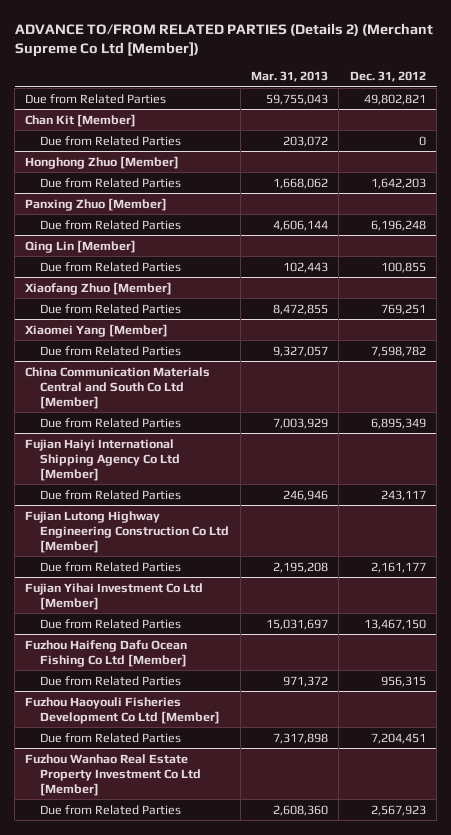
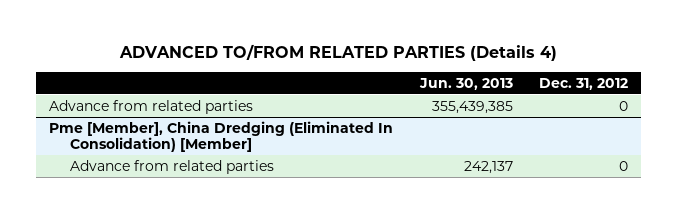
- ADVANCE TO/FROM RELATED PARTIES (Details 2) (Merchant Supreme Co Ltd [Member])
+ ADVANCED TO/FROM RELATED PARTIES (Details 4)
- | Mar. 31, 2013 | Dec. 31, 2012
+ | Jun. 30, 2013 | Dec. 31, 2012
- Due from Related Parties | 59,755,043 | 49,802,821
- Chan Kit [Member]
- Due from Related Parties | 203,072 | 0
- Honghong Zhuo [Member]
- Due from Related Parties | 1,668,062 | 1,642,203
- Panxing Zhuo [Member]
- Due from Related Parties | 4,606,144 | 6,196,248
- Qing Lin [Member]
- Due from Related Parties | 102,443 | 100,855
- Xiaofang Zhuo [Member]
- Due from Related Parties | 8,472,855 | 769,251
- Xiaomei Yang [Member]
- Due from Related Parties | 9,327,057 | 7,598,782
- China Communication Materials Central and South Co Ltd [Member]
- Due from Related Parties | 7,003,929 | 6,895,349
- Fujian Haiyi International Shipping Agency Co Ltd [Member]
- Due from Related Parties | 246,946 | 243,117
- Fujian Lutong Highway Engineering Construction Co Ltd [Member]
- Due from Related Parties | 2,195,208 | 2,161,177
- Fujian Yihai Investment Co Ltd [Member]
- Due from Related Parties | 15,031,697 | 13,467,150
- Fuzhou Haifeng Dafu Ocean Fishing Co Ltd [Member]
- Due from Related Parties | 971,372 | 956,315
- Fuzhou Haoyouli Fisheries Development Co Ltd [Member]
- Due from Related Parties | 7,317,898 | 7,204,451
- Fuzhou Wanhao Real Estate Property Investment Co Ltd [Member]
- Due from Related Parties | 2,608,360 | 2,567,923
+ Advance from related parties | 355,439,385 | 0
+ Pme [Member], China Dredging (Eliminated In Consolidation) [Member]
+ Advance from related parties | 242,137 | 0

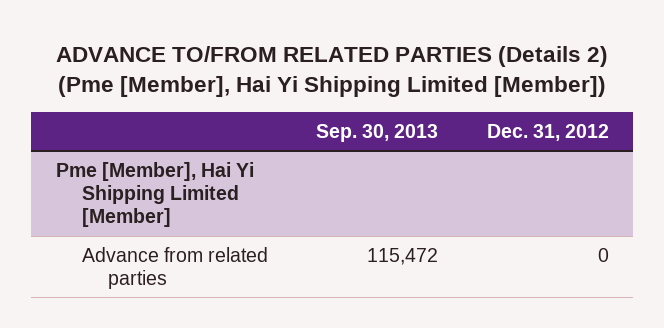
- ADVANCED TO/FROM RELATED PARTIES (Details 4)
+ ADVANCE TO/FROM RELATED PARTIES (Details 2) (Pme [Member], Hai Yi Shipping Limited [Member])
- | Jun. 30, 2013 | Dec. 31, 2012
+ | Sep. 30, 2013 | Dec. 31, 2012
- Advance from related parties | 355,439,385 | 0
- Pme [Member], China Dredging (Eliminated In Consolidation) [Member]
+ Pme [Member], Hai Yi Shipping Limited [Member]

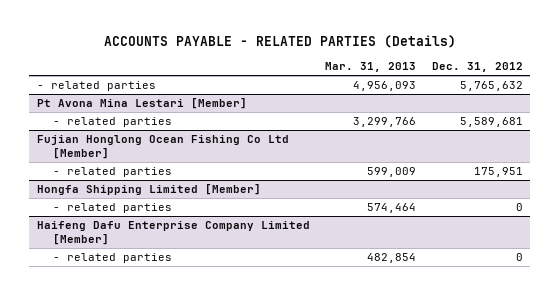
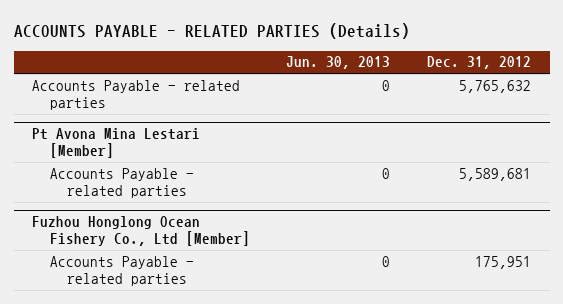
- | Mar. 31, 2013 | Dec. 31, 2012
+ | Jun. 30, 2013 | Dec. 31, 2012
- - related parties | 4,956,093 | 5,765,632
+ Accounts Payable - related parties | 0 | 5,765,632
@ Pt Avona Mina Lestari [Member]
- - related parties | 3,299,766 | 5,589,681
- Fujian Honglong Ocean Fishing Co Ltd [Member]
- - related parties | 599,009 | 175,951
- Hongfa Shipping Limited [Member]
- - related parties | 574,464 | 0
- Haifeng Dafu Enterprise Company Limited [Member]
- - related parties | 482,854 | 0
@ Pt Avona Mina Lestari [Member]
+ Accounts Payable - related parties | 0 | 5,589,681
+ Fuzhou Honglong Ocean Fishery Co., Ltd [Member]
+ Accounts Payable - related parties | 0 | 175,951

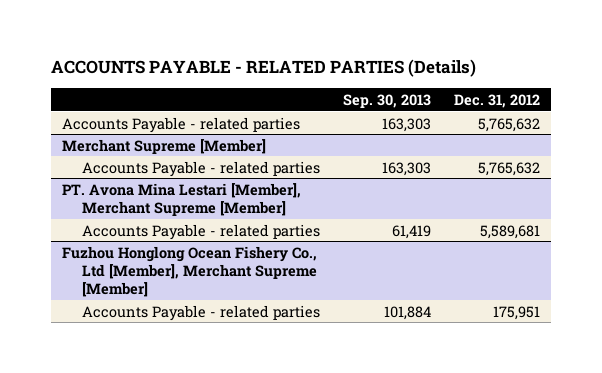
- | Jun. 30, 2013 | Dec. 31, 2012
+ | Sep. 30, 2013 | Dec. 31, 2012
- Pt Avona Mina Lestari [Member]
+ Merchant Supreme [Member]
+ Accounts Payable - related parties | 163,303 | 5,765,632
+ PT. Avona Mina Lestari [Member], Merchant Supreme [Member]
- Fuzhou Honglong Ocean Fishery Co., Ltd [Member]
+ Fuzhou Honglong Ocean Fishery Co., Ltd [Member], Merchant Supreme [Member]

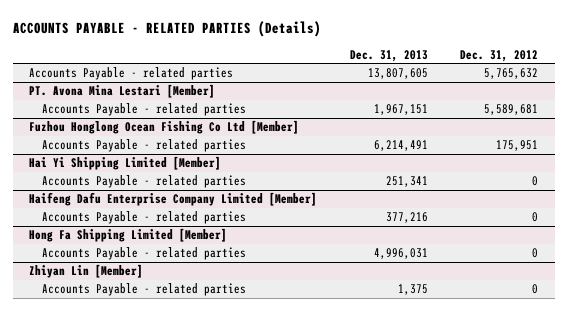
- | Sep. 30, 2013 | Dec. 31, 2012
+ | Dec. 31, 2013 | Dec. 31, 2012
- Merchant Supreme [Member]
- Accounts Payable - related parties | 163,303 | 5,765,632
- PT. Avona Mina Lestari [Member], Merchant Supreme [Member]
+ PT. Avona Mina Lestari [Member]
- Fuzhou Honglong Ocean Fishery Co., Ltd [Member], Merchant Supreme [Member]
+ Fuzhou Honglong Ocean Fishing Co Ltd [Member]
+ Hai Yi Shipping Limited [Member]
+ Accounts Payable - related parties | 251,341 | 0
+ Haifeng Dafu Enterprise Company Limited [Member]
+ Accounts Payable - related parties | 377,216 | 0
+ Hong Fa Shipping Limited [Member]
+ Accounts Payable - related parties | 4,996,031 | 0
+ Zhiyan Lin [Member]
+ Accounts Payable - related parties | 1,375 | 0

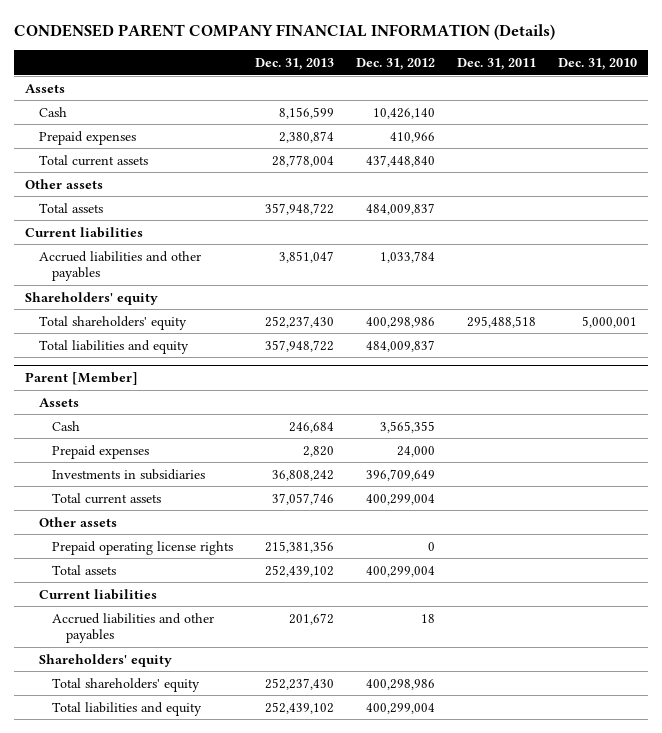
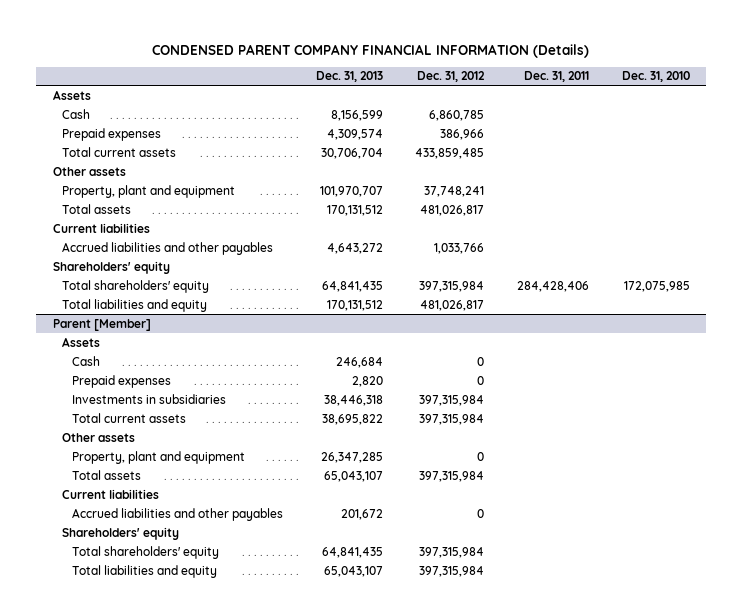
- Cash | 8,156,599 | 10,426,140 | |
- Prepaid expenses | 2,380,874 | 410,966 | |
- Total current assets | 28,778,004 | 437,448,840 | |
+ Cash | 8,156,599 | 6,860,785 | |
+ Prepaid expenses | 4,309,574 | 386,966 | |
+ Total current assets | 30,706,704 | 433,859,485 | |
- Total assets | 357,948,722 | 484,009,837 | |
+ Property, plant and equipment | 101,970,707 | 37,748,241 | |
+ Total assets | 170,131,512 | 481,026,817 | |
- Accrued liabilities and other payables | 3,851,047 | 1,033,784 | |
+ Accrued liabilities and other payables | 4,643,272 | 1,033,766 | |
- Total shareholders' equity | 252,237,430 | 400,298,986 | 295,488,518 | 5,000,001
- Total liabilities and equity | 357,948,722 | 484,009,837 | |
+ Total shareholders' equity | 64,841,435 | 397,315,984 | 284,428,406 | 172,075,985
+ Total liabilities and equity | 170,131,512 | 481,026,817 | |
@ Parent [Member]
- Cash | 246,684 | 3,565,355 | |
- Prepaid expenses | 2,820 | 24,000 | |
- Investments in subsidiaries | 36,808,242 | 396,709,649 | |
- Total current assets | 37,057,746 | 400,299,004 | |
+ Cash | 246,684 | 0 | |
+ Prepaid expenses | 2,820 | 0 | |
+ Investments in subsidiaries | 38,446,318 | 397,315,984 | |
+ Total current assets | 38,695,822 | 397,315,984 | |
- Prepaid operating license rights | 215,381,356 | 0 | |
- Total assets | 252,439,102 | 400,299,004 | |
+ Property, plant and equipment | 26,347,285 | 0 | |
+ Total assets | 65,043,107 | 397,315,984 | |
- Accrued liabilities and other payables | 201,672 | 18 | |
+ Accrued liabilities and other payables | 201,672 | 0 | |
- Total shareholders' equity | 252,237,430 | 400,298,986 | |
- Total liabilities and equity | 252,439,102 | 400,299,004 | |
+ Total shareholders' equity | 64,841,435 | 397,315,984 | |
+ Total liabilities and equity | 65,043,107 | 397,315,984 | |

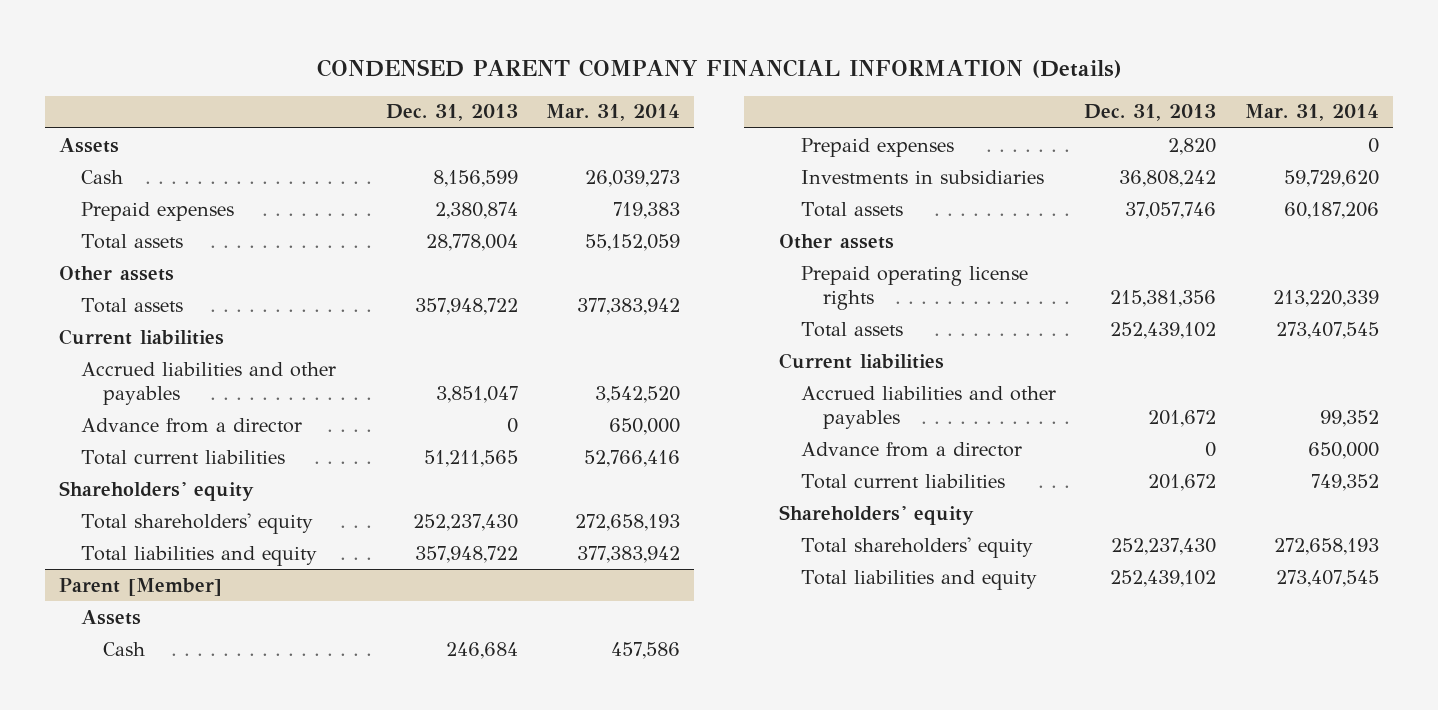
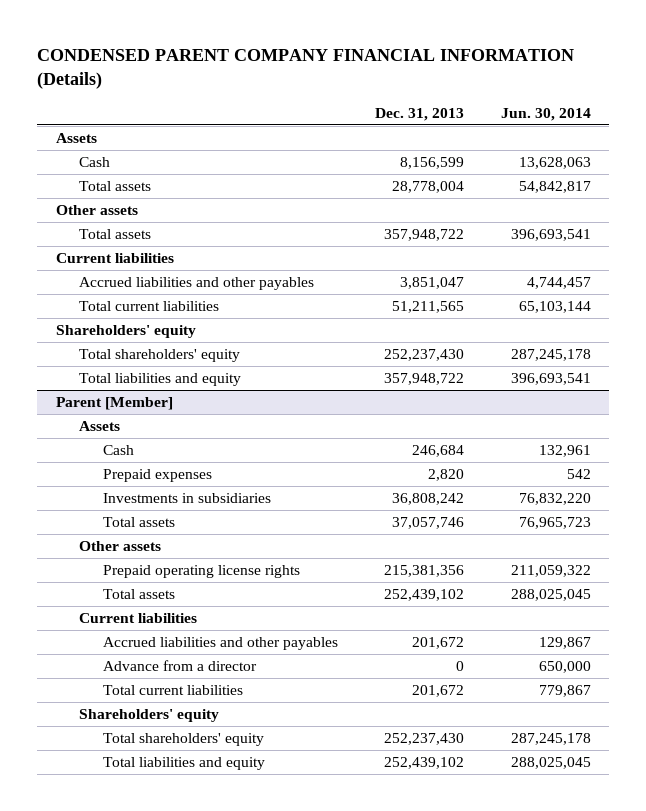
- | Dec. 31, 2013 | Mar. 31, 2014
+ | Dec. 31, 2013 | Jun. 30, 2014
- Prepaid expenses | 2,380,874 | 719,383
- Advance from a director | 0 | 650,000

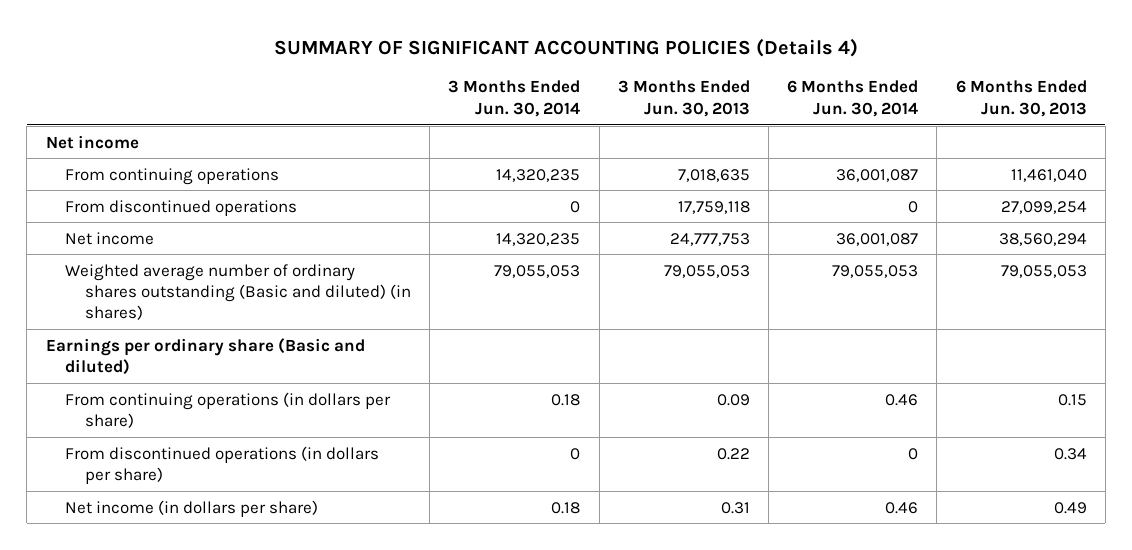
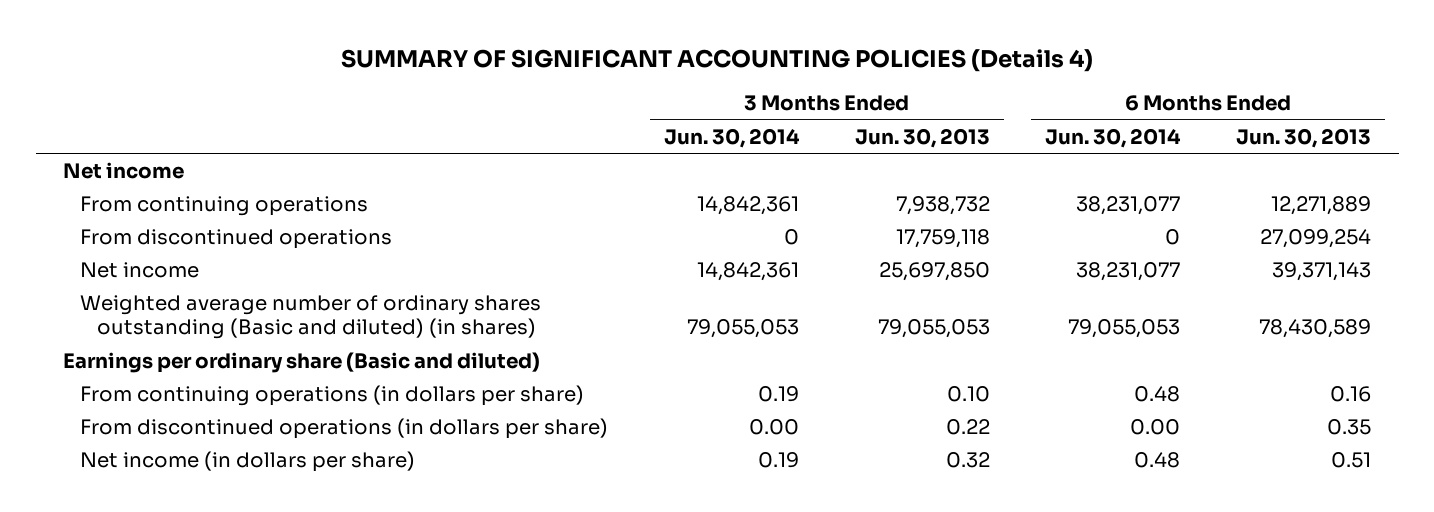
- From continuing operations | 14,320,235 | 7,018,635 | 36,001,087 | 11,461,040
+ From continuing operations | 14,842,361 | 7,938,732 | 38,231,077 | 12,271,889
- Net income | 14,320,235 | 24,777,753 | 36,001,087 | 38,560,294
- Weighted average number of ordinary shares outstanding (Basic and diluted) (in shares) | 79,055,053 | 79,055,053 | 79,055,053 | 79,055,053
+ Net income | 14,842,361 | 25,697,850 | 38,231,077 | 39,371,143
+ Weighted average number of ordinary shares outstanding (Basic and diluted) (in shares) | 79,055,053 | 79,055,053 | 79,055,053 | 78,430,589
- From continuing operations (in dollars per share) | 0.18 | 0.09 | 0.46 | 0.15
- From discontinued operations (in dollars per share) | 0 | 0.22 | 0 | 0.34
- Net income (in dollars per share) | 0.18 | 0.31 | 0.46 | 0.49
+ From continuing operations (in dollars per share) | 0.19 | 0.10 | 0.48 | 0.16
+ From discontinued operations (in dollars per share) | 0.00 | 0.22 | 0.00 | 0.35
+ Net income (in dollars per share) | 0.19 | 0.32 | 0.48 | 0.51

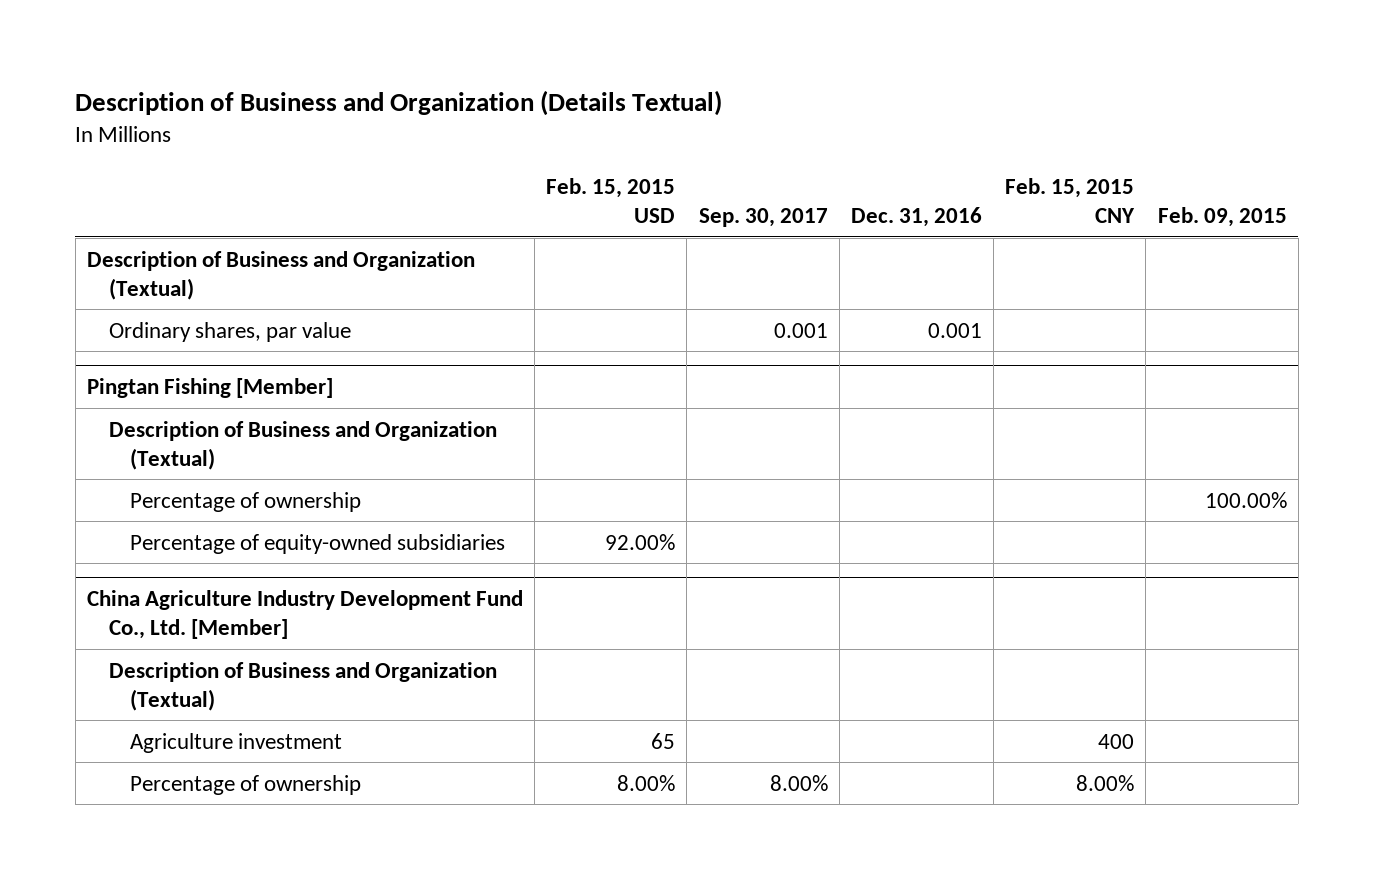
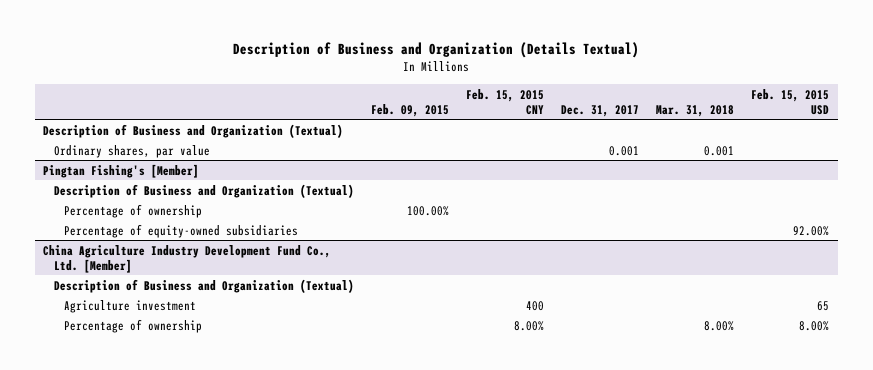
- | Feb. 15, 2015 USD | Sep. 30, 2017 | Dec. 31, 2016 | Feb. 15, 2015 CNY | Feb. 09, 2015
+ | Feb. 09, 2015 | Feb. 15, 2015 CNY | Dec. 31, 2017 | Mar. 31, 2018 | Feb. 15, 2015 USD
- Pingtan Fishing [Member]
+ Pingtan Fishing's [Member]

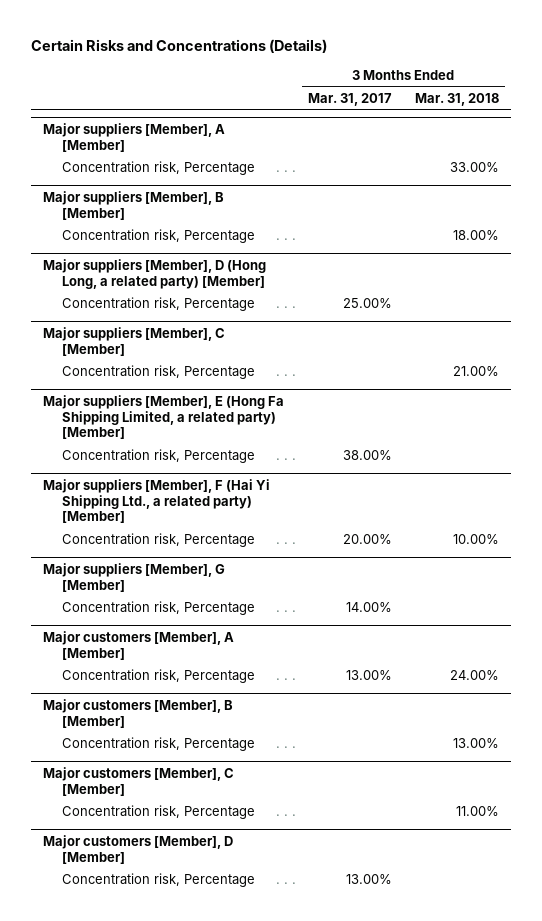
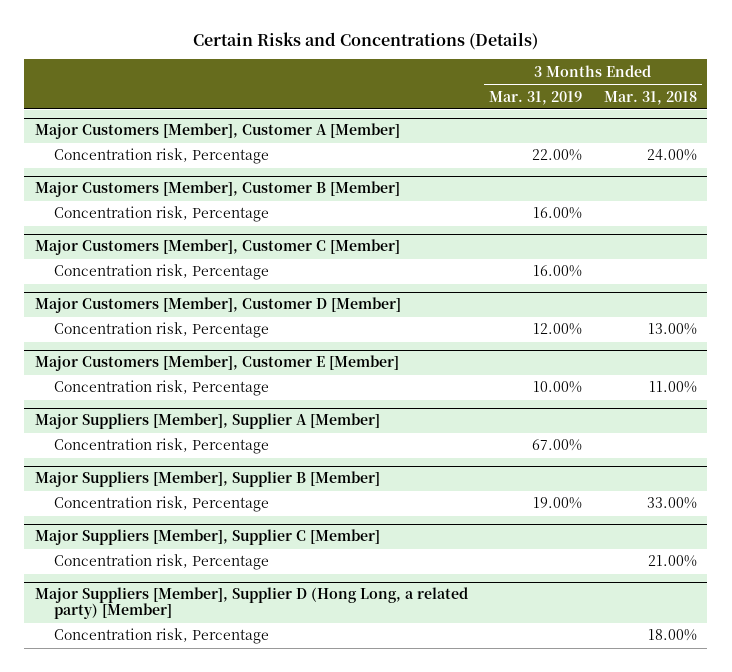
- | 3 Months Ended Mar. 31, 2017 | 3 Months Ended Mar. 31, 2018
+ | 3 Months Ended Mar. 31, 2019 | 3 Months Ended Mar. 31, 2018
- Major suppliers [Member], A [Member]
- Concentration risk, Percentage | | 33.00%
- Major suppliers [Member], B [Member]
- Concentration risk, Percentage | | 18.00%
- Major suppliers [Member], D (Hong Long, a related party) [Member]
- Concentration risk, Percentage | 25.00% |
- Major suppliers [Member], C [Member]
- Concentration risk, Percentage | | 21.00%
- Major suppliers [Member], E (Hong Fa Shipping Limited, a related party) [Member]
+ Major Customers [Member], Customer A [Member]
+ Concentration risk, Percentage | 22.00% | 24.00%
+ Major Customers [Member], Customer B [Member]
- Major suppliers [Member], F (Hai Yi Shipping Ltd., a related party) [Member]
- Concentration risk, Percentage | 20.00% | 10.00%
- Major suppliers [Member], G [Member]
+ Major Customers [Member], Customer C [Member]
- Major customers [Member], A [Member]
- Concentration risk, Percentage | 13.00% | 24.00%
- Major customers [Member], B [Member]
+ Major Customers [Member], Customer D [Member]
- Major customers [Member], C [Member]
+ Major Customers [Member], Customer E [Member]
- Major customers [Member], D [Member]
+ Major Suppliers [Member], Supplier A [Member]
+ Major Suppliers [Member], Supplier B [Member]
+ Concentration risk, Percentage | 19.00% | 33.00%
+ Major Suppliers [Member], Supplier C [Member]
+ Concentration risk, Percentage | | 21.00%
+ Major Suppliers [Member], Supplier D (Hong Long, a related party) [Member]
+ Concentration risk, Percentage | | 18.00%

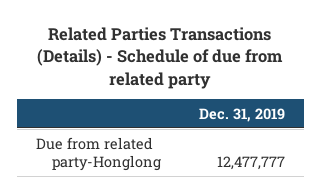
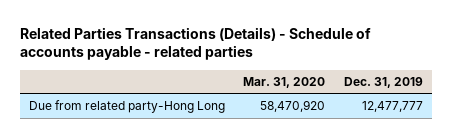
- Related Parties Transactions (Details) - Schedule of due from related party
+ Related Parties Transactions (Details) - Schedule of accounts payable - related parties
- | Dec. 31, 2019
+ | Mar. 31, 2020 | Dec. 31, 2019
- Due from related party-Honglong | 12,477,777
+ Due from related party-Hong Long | 58,470,920 | 12,477,777

